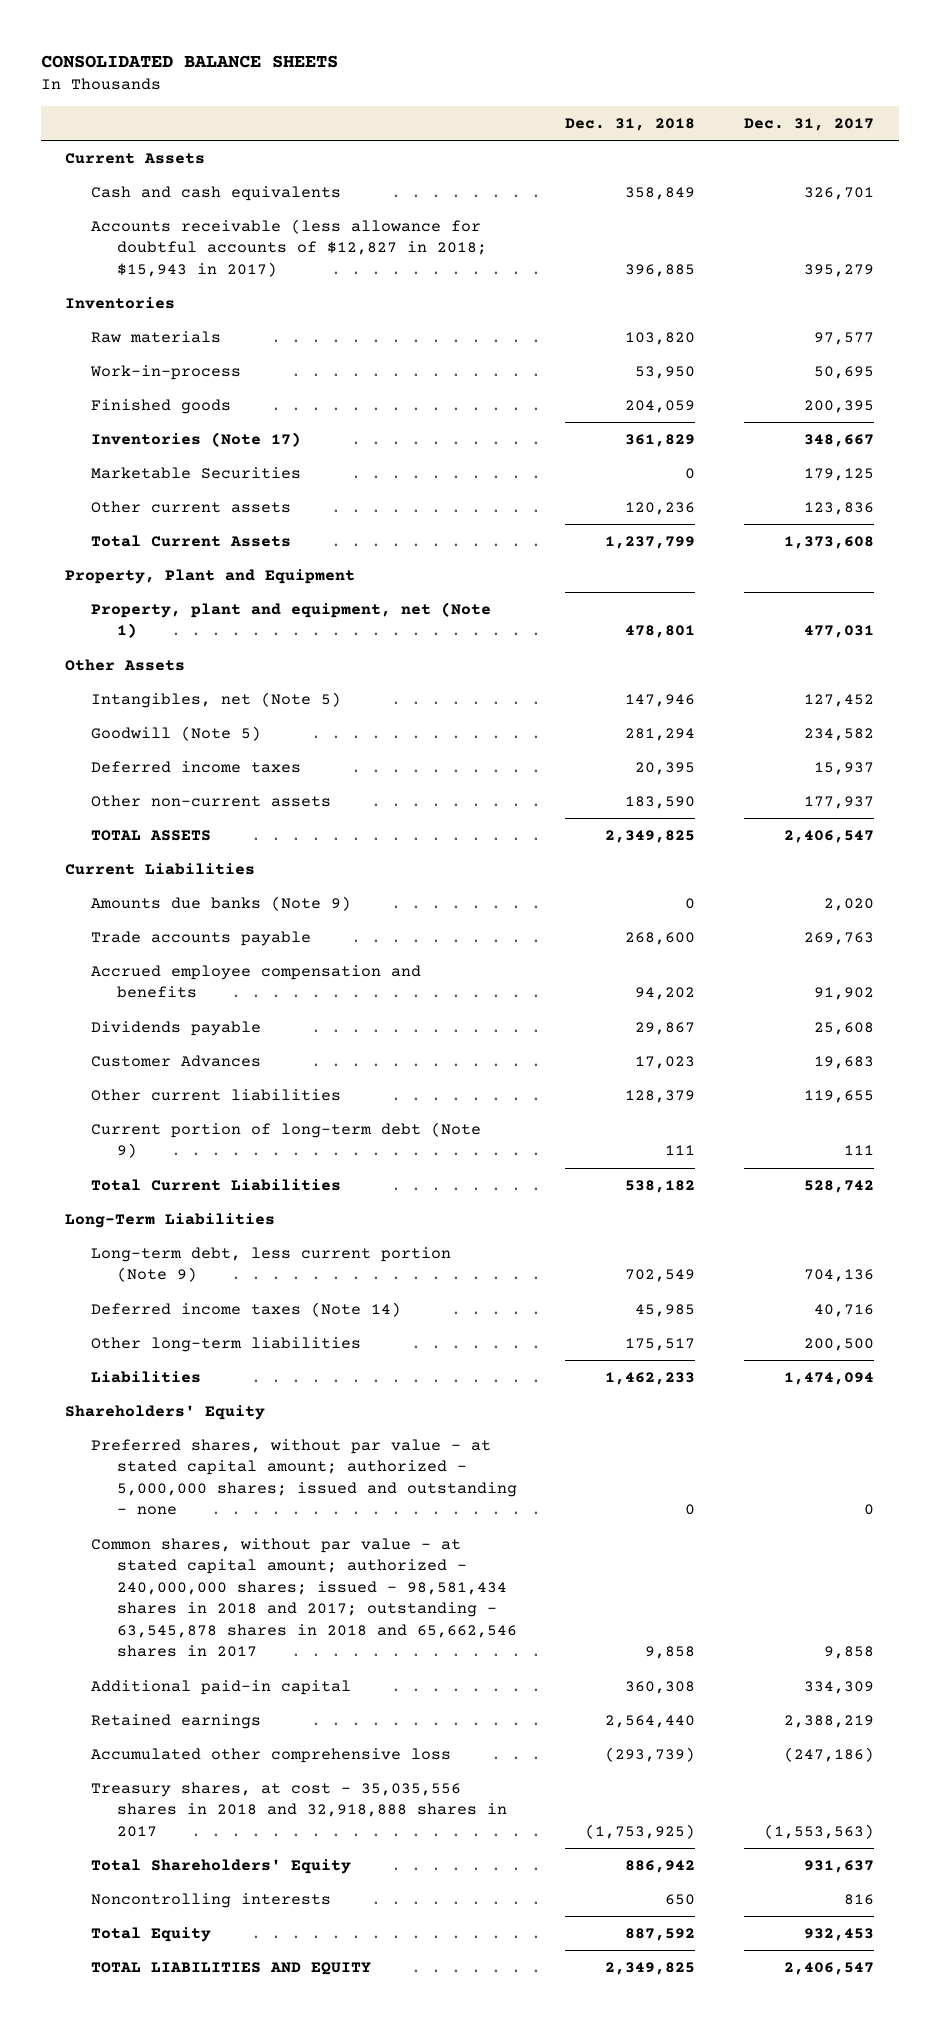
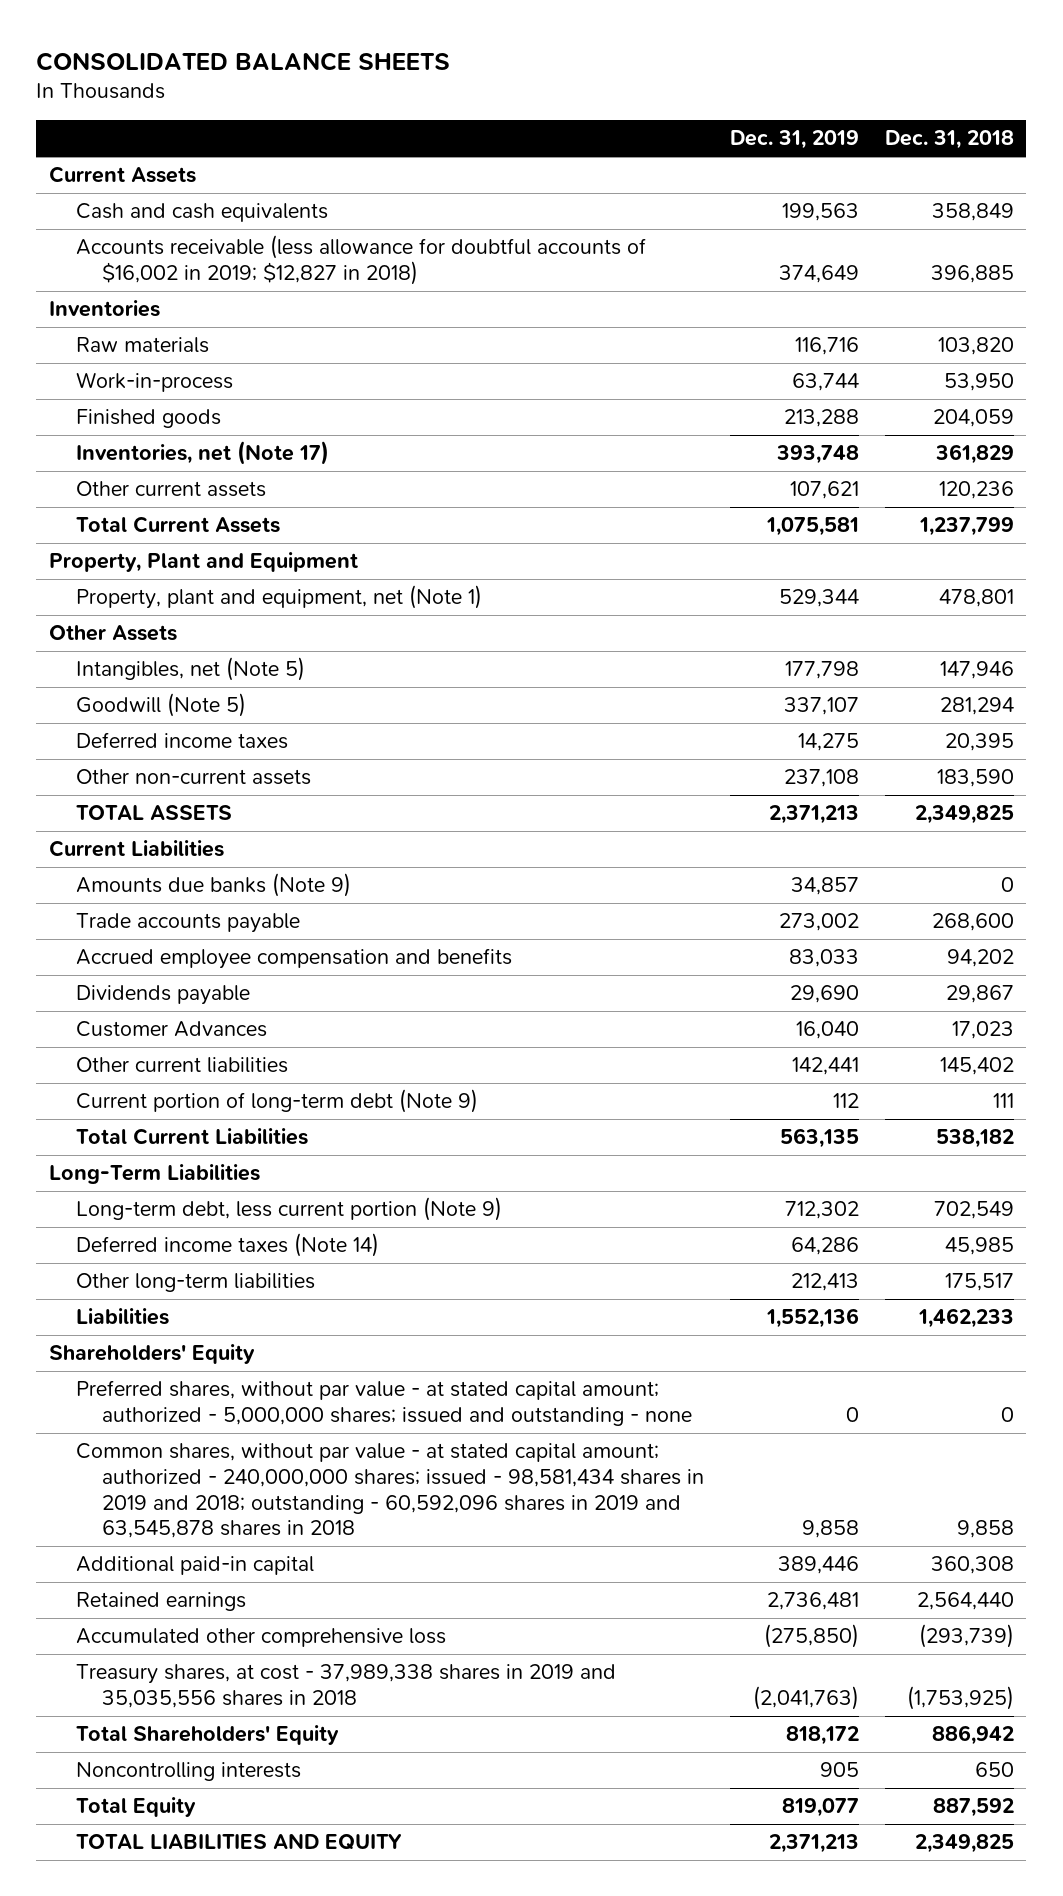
- | Dec. 31, 2018 | Dec. 31, 2017
+ | Dec. 31, 2019 | Dec. 31, 2018
- Accounts receivable (less allowance for doubtful accounts of $12,827 in 2018; $15,943 in 2017) | 396,885 | 395,279
+ Accounts receivable (less allowance for doubtful accounts of $16,002 in 2019; $12,827 in 2018) | 374,649 | 396,885
- Inventories (Note 17) | 361,829 | 348,667
- Marketable Securities | 0 | 179,125
+ Inventories, net (Note 17) | 393,748 | 361,829
- Other current liabilities | 128,379 | 119,655
+ Other current liabilities | 142,441 | 145,402
- Common shares, without par value - at stated capital amount; authorized - 240,000,000 shares; issued - 98,581,434 shares in 2018 and 2017; outstanding - 63,545,878 shares in 2018 and 65,662,546 shares in 2017 | 9,858 | 9,858
+ Common shares, without par value - at stated capital amount; authorized - 240,000,000 shares; issued - 98,581,434 shares in 2019 and 2018; outstanding - 60,592,096 shares in 2019 and 63,545,878 shares in 2018 | 9,858 | 9,858
- Treasury shares, at cost - 35,035,556 shares in 2018 and 32,918,888 shares in 2017 | (1,753,925) | (1,553,563)
+ Treasury shares, at cost - 37,989,338 shares in 2019 and 35,035,556 shares in 2018 | (2,041,763) | (1,753,925)

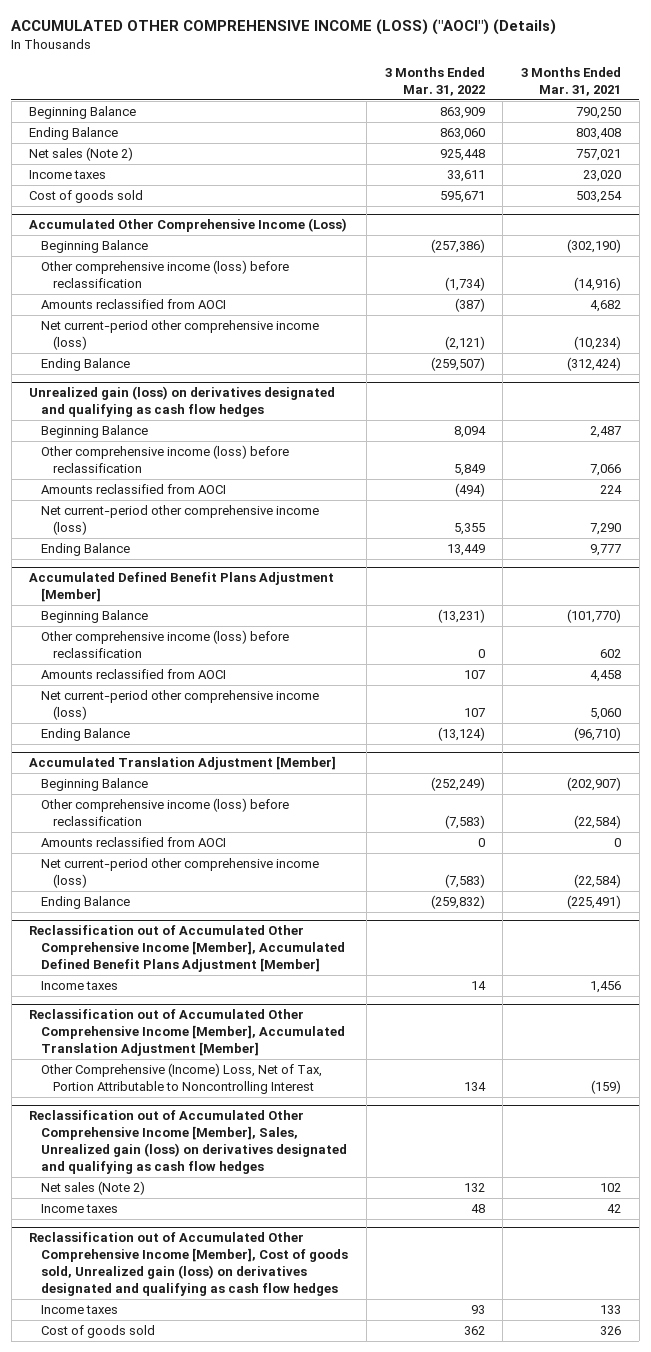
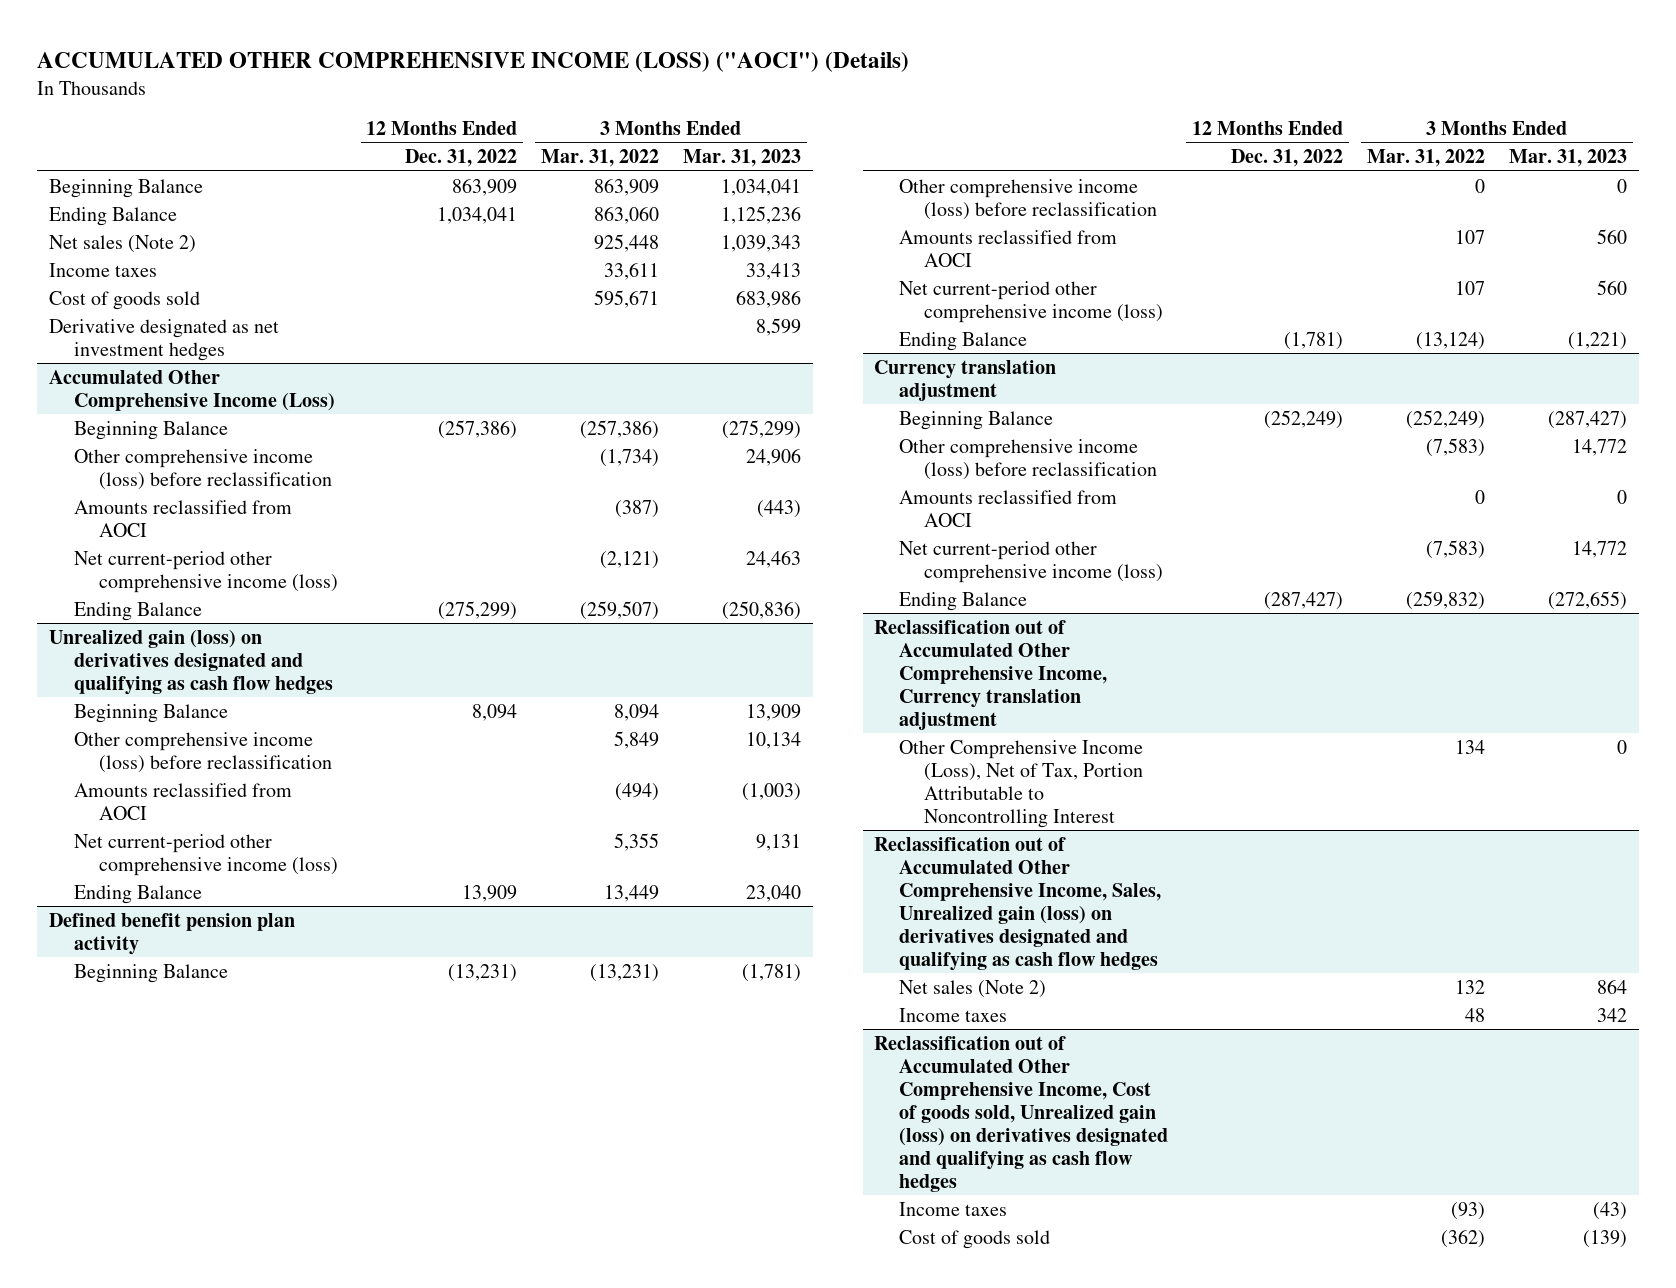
- | 3 Months Ended Mar. 31, 2022 | 3 Months Ended Mar. 31, 2021
+ | 12 Months Ended Dec. 31, 2022 | 3 Months Ended Mar. 31, 2022 | 3 Months Ended Mar. 31, 2023
+ Derivative designated as net investment hedges | | | 8,599
- Accumulated Defined Benefit Plans Adjustment [Member]
+ Defined benefit pension plan activity
- Accumulated Translation Adjustment [Member]
+ Currency translation adjustment
- Reclassification out of Accumulated Other Comprehensive Income [Member], Accumulated Defined Benefit Plans Adjustment [Member]
- Income taxes | 14 | 1,456
- Reclassification out of Accumulated Other Comprehensive Income [Member], Accumulated Translation Adjustment [Member]
- Other Comprehensive (Income) Loss, Net of Tax, Portion Attributable to Noncontrolling Interest | 134 | (159)
- Reclassification out of Accumulated Other Comprehensive Income [Member], Sales, Unrealized gain (loss) on derivatives designated and qualifying as cash flow hedges
+ Reclassification out of Accumulated Other Comprehensive Income, Currency translation adjustment
+ Other Comprehensive Income (Loss), Net of Tax, Portion Attributable to Noncontrolling Interest | | 134 | 0
+ Reclassification out of Accumulated Other Comprehensive Income, Sales, Unrealized gain (loss) on derivatives designated and qualifying as cash flow hedges
- Reclassification out of Accumulated Other Comprehensive Income [Member], Cost of goods sold, Unrealized gain (loss) on derivatives designated and qualifying as cash flow hedges
- Income taxes | 93 | 133
- Cost of goods sold | 362 | 326
+ Reclassification out of Accumulated Other Comprehensive Income, Cost of goods sold, Unrealized gain (loss) on derivatives designated and qualifying as cash flow hedges
+ Income taxes | | (93) | (43)
+ Cost of goods sold | | (362) | (139)

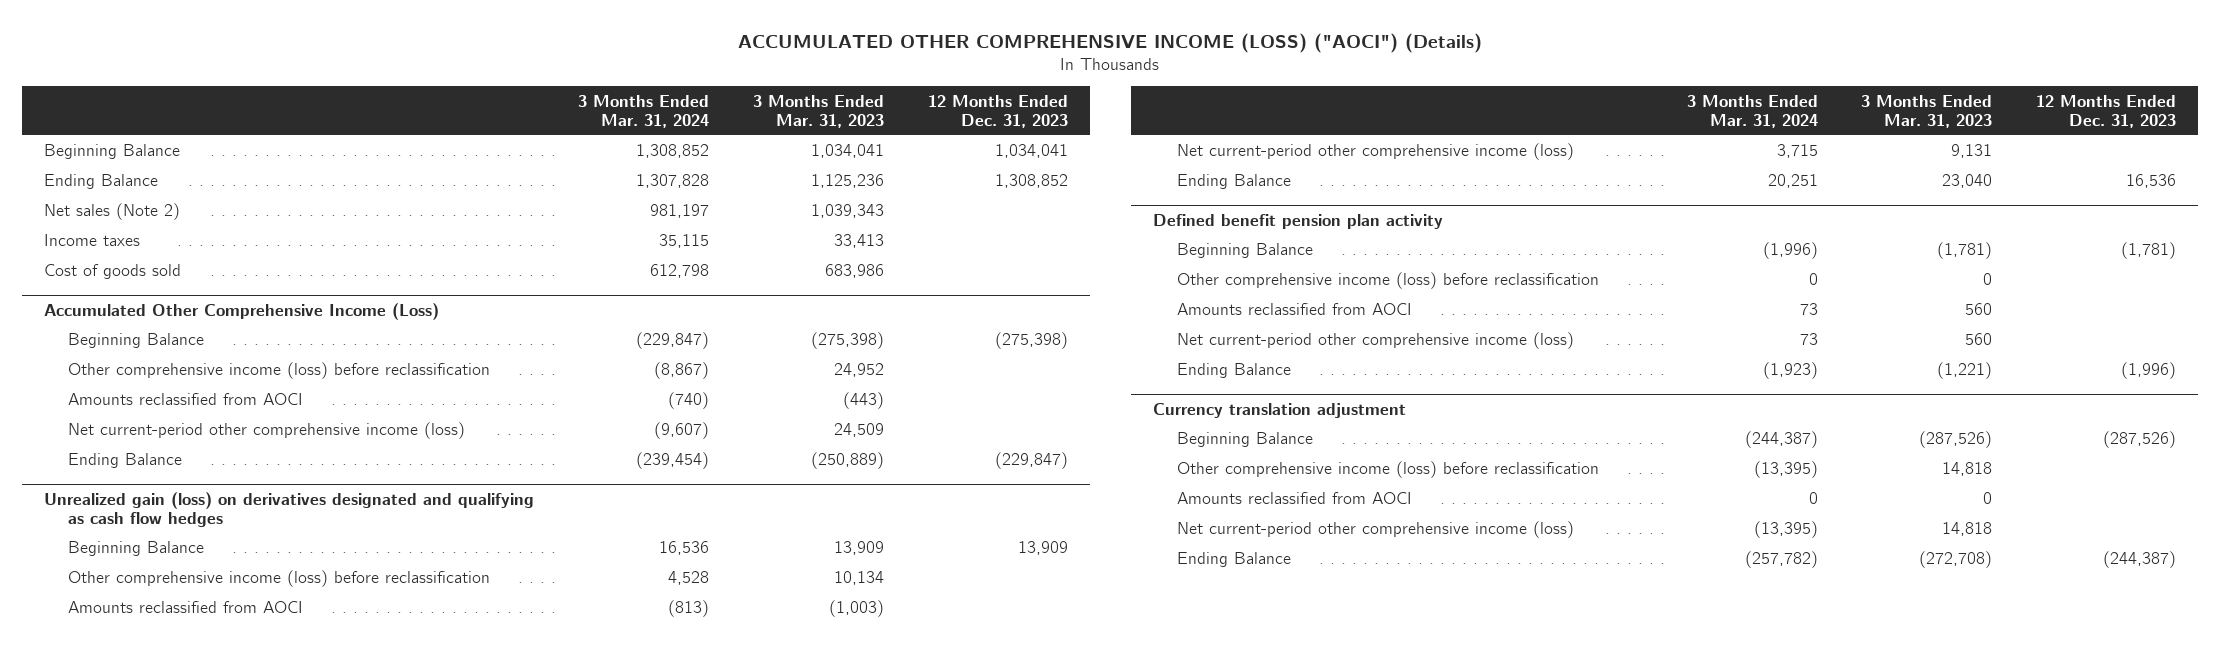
- | 12 Months Ended Dec. 31, 2022 | 3 Months Ended Mar. 31, 2022 | 3 Months Ended Mar. 31, 2023
+ | 3 Months Ended Mar. 31, 2024 | 3 Months Ended Mar. 31, 2023 | 12 Months Ended Dec. 31, 2023
- Derivative designated as net investment hedges | | | 8,599
@ Accumulated Other Comprehensive Income (Loss)
- Beginning Balance | (257,386) | (257,386) | (275,299)
- Other comprehensive income (loss) before reclassification | | (1,734) | 24,906
+ Beginning Balance | (229,847) | (275,398) | (275,398)
+ Other comprehensive income (loss) before reclassification | (8,867) | 24,952 |
- Net current-period other comprehensive income (loss) | | (2,121) | 24,463
- Ending Balance | (275,299) | (259,507) | (250,836)
+ Net current-period other comprehensive income (loss) | (9,607) | 24,509 |
+ Ending Balance | (239,454) | (250,889) | (229,847)
@ Currency translation adjustment
- Beginning Balance | (252,249) | (252,249) | (287,427)
- Other comprehensive income (loss) before reclassification | | (7,583) | 14,772
+ Beginning Balance | (244,387) | (287,526) | (287,526)
+ Other comprehensive income (loss) before reclassification | (13,395) | 14,818 |
- Net current-period other comprehensive income (loss) | | (7,583) | 14,772
- Ending Balance | (287,427) | (259,832) | (272,655)
- Reclassification out of Accumulated Other Comprehensive Income, Currency translation adjustment
- Other Comprehensive Income (Loss), Net of Tax, Portion Attributable to Noncontrolling Interest | | 134 | 0
- Reclassification out of Accumulated Other Comprehensive Income, Sales, Unrealized gain (loss) on derivatives designated and qualifying as cash flow hedges
- Net sales (Note 2) | | 132 | 864
- Income taxes | | 48 | 342
- Reclassification out of Accumulated Other Comprehensive Income, Cost of goods sold, Unrealized gain (loss) on derivatives designated and qualifying as cash flow hedges
- Income taxes | | (93) | (43)
- Cost of goods sold | | (362) | (139)
@ Currency translation adjustment
+ Net current-period other comprehensive income (loss) | (13,395) | 14,818 |
+ Ending Balance | (257,782) | (272,708) | (244,387)

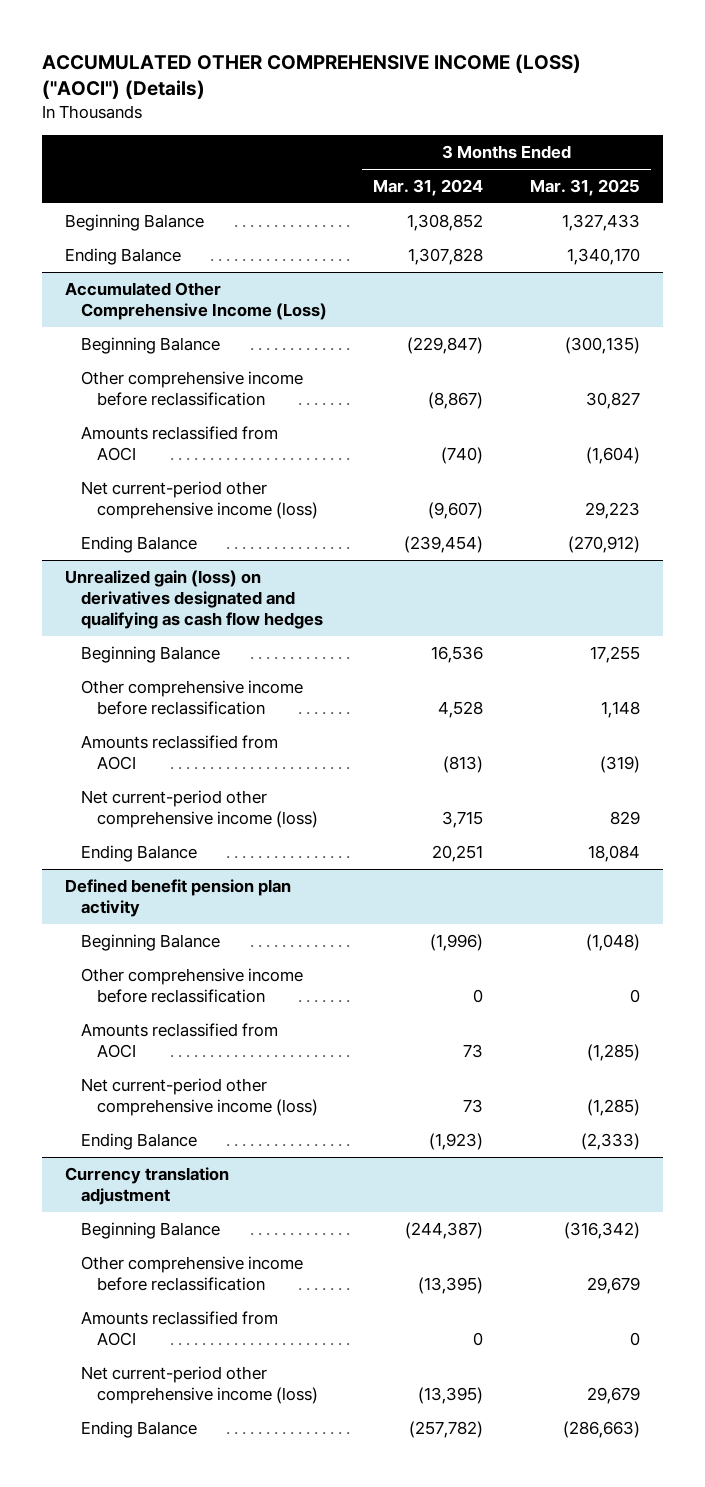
- | 3 Months Ended Mar. 31, 2024 | 3 Months Ended Mar. 31, 2023 | 12 Months Ended Dec. 31, 2023
+ | 3 Months Ended Mar. 31, 2024 | 3 Months Ended Mar. 31, 2025
- Net sales (Note 2) | 981,197 | 1,039,343 |
- Income taxes | 35,115 | 33,413 |
- Cost of goods sold | 612,798 | 683,986 |
@ Accumulated Other Comprehensive Income (Loss)
- Other comprehensive income (loss) before reclassification | (8,867) | 24,952 |
+ Other comprehensive income before reclassification | (8,867) | 30,827
@ Unrealized gain (loss) on derivatives designated and qualifying as cash flow hedges
- Other comprehensive income (loss) before reclassification | 4,528 | 10,134 |
+ Other comprehensive income before reclassification | 4,528 | 1,148
@ Defined benefit pension plan activity
- Other comprehensive income (loss) before reclassification | 0 | 0 |
+ Other comprehensive income before reclassification | 0 | 0
@ Currency translation adjustment
- Other comprehensive income (loss) before reclassification | (13,395) | 14,818 |
+ Other comprehensive income before reclassification | (13,395) | 29,679

